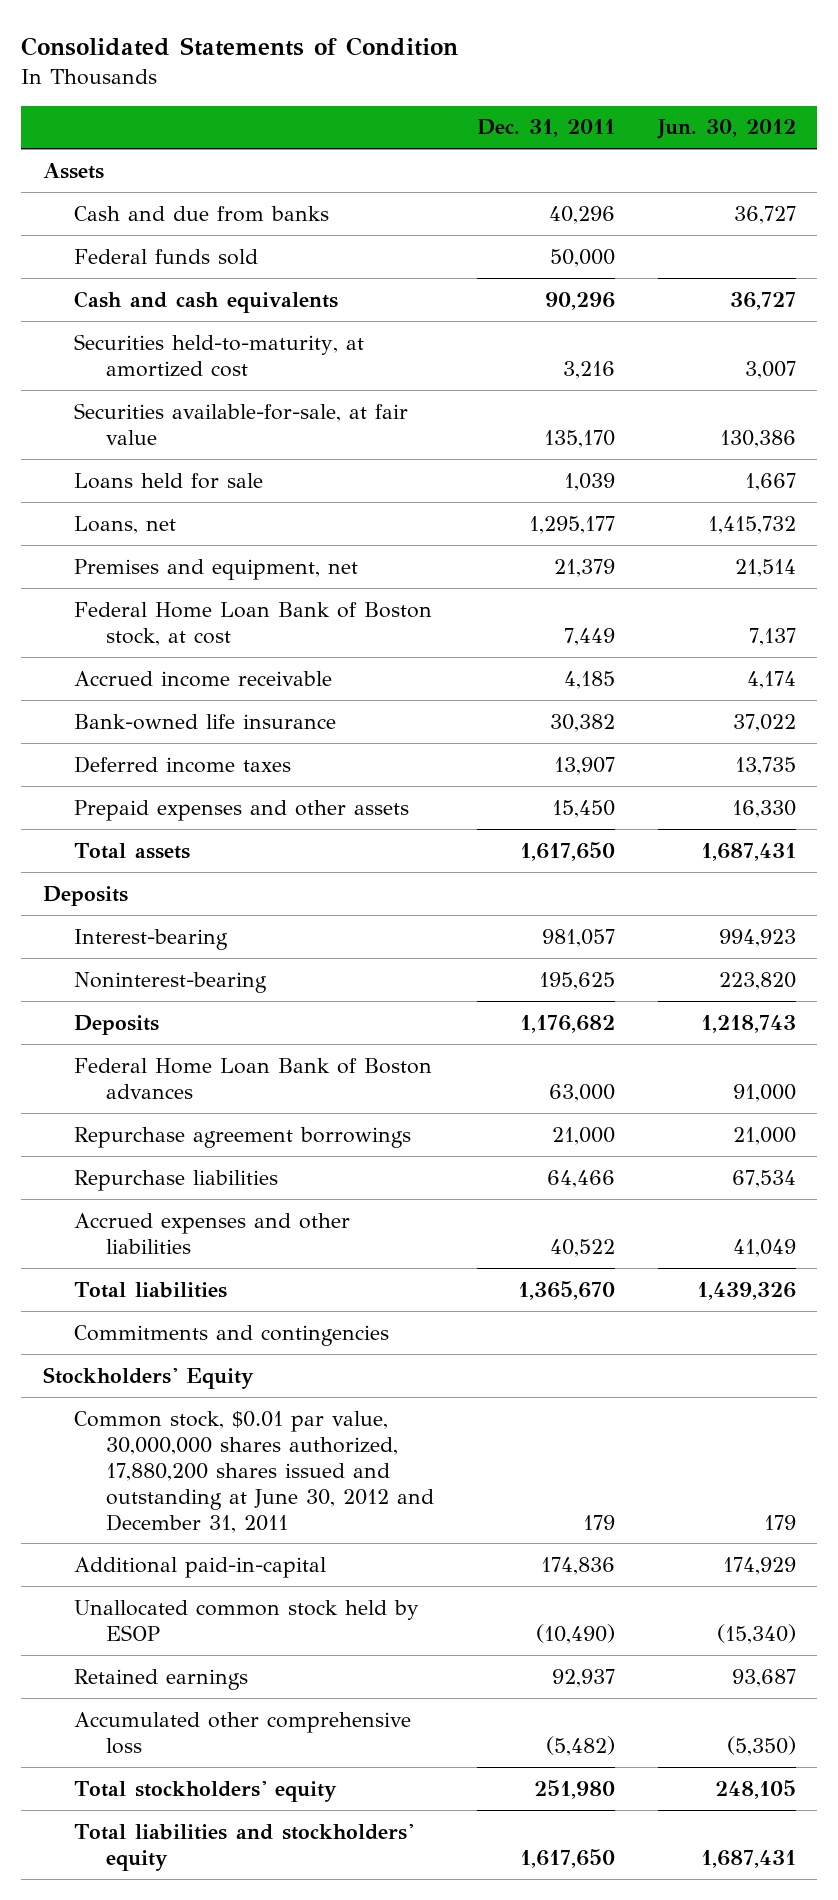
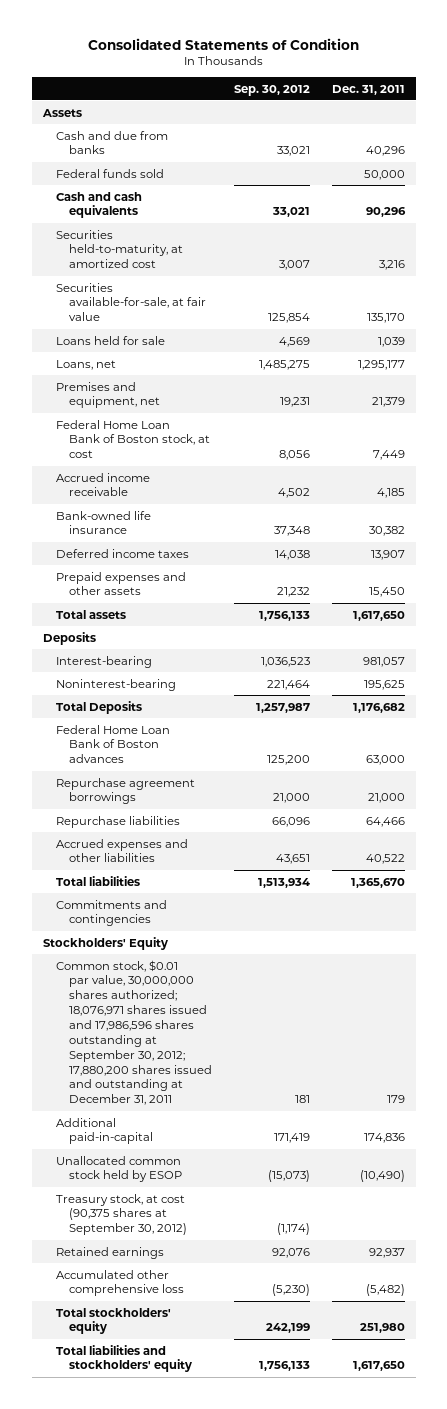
- | Dec. 31, 2011 | Jun. 30, 2012
+ | Sep. 30, 2012 | Dec. 31, 2011
- Deposits | 1,176,682 | 1,218,743
+ Total Deposits | 1,257,987 | 1,176,682
- Common stock, $0.01 par value, 30,000,000 shares authorized, 17,880,200 shares issued and outstanding at June 30, 2012 and December 31, 2011 | 179 | 179
+ Common stock, $0.01 par value, 30,000,000 shares authorized; 18,076,971 shares issued and 17,986,596 shares outstanding at September 30, 2012; 17,880,200 shares issued and outstanding at December 31, 2011 | 181 | 179
+ Treasury stock, at cost (90,375 shares at September 30, 2012) | (1,174) |

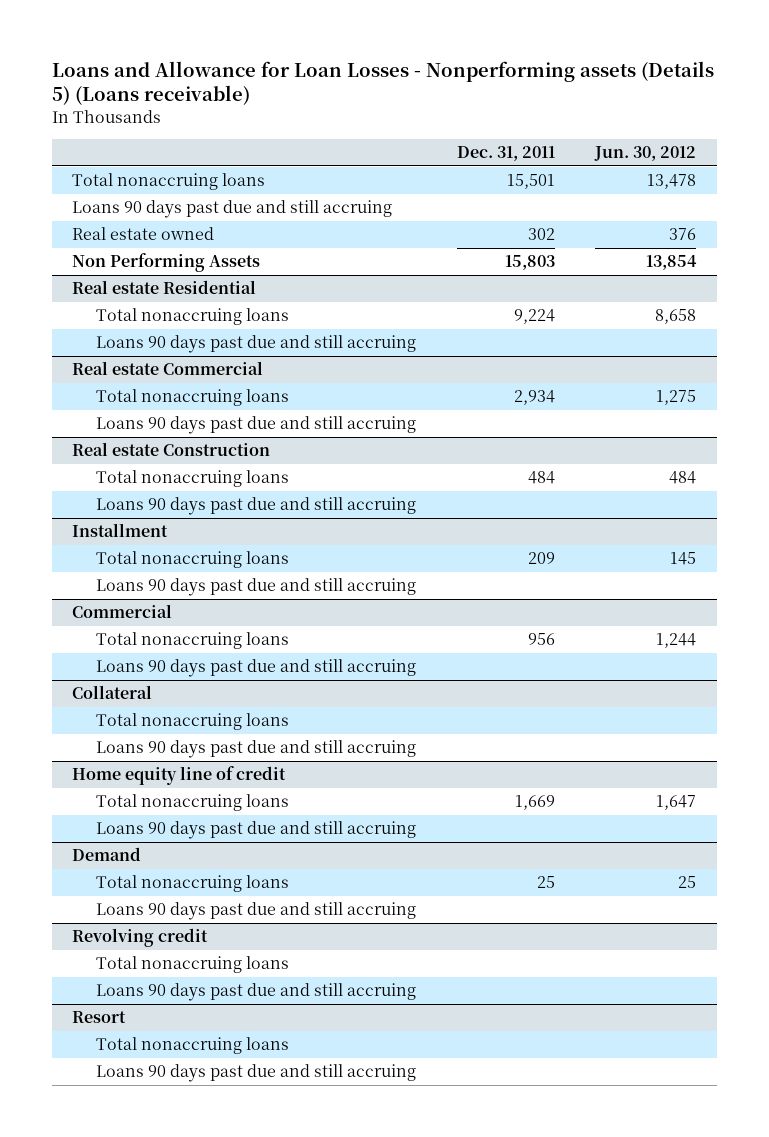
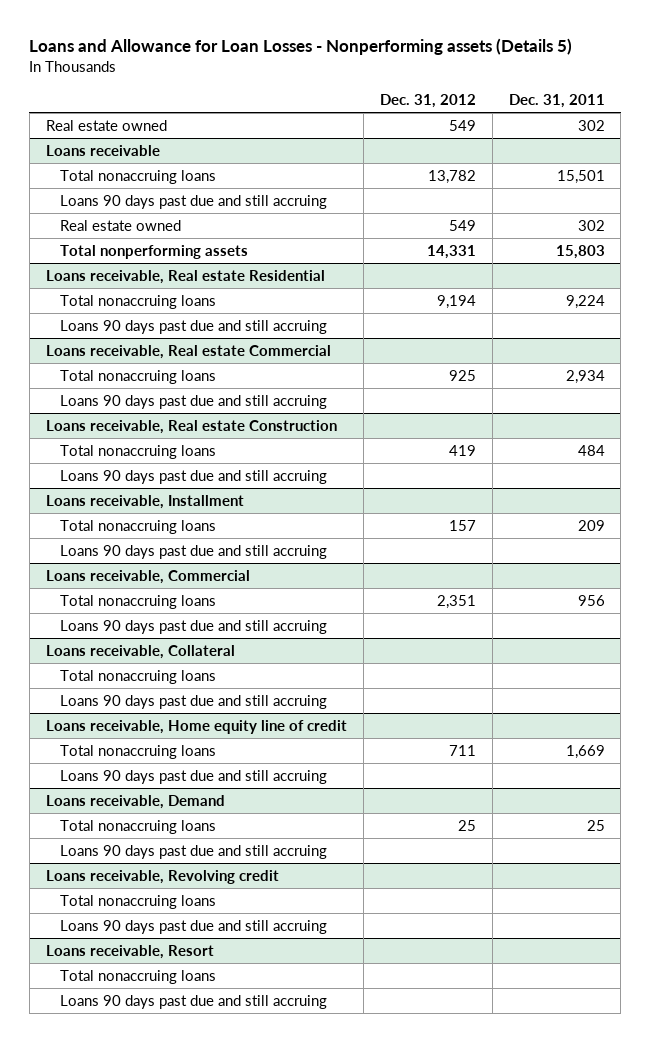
- Loans and Allowance for Loan Losses - Nonperforming assets (Details 5) (Loans receivable)
+ Loans and Allowance for Loan Losses - Nonperforming assets (Details 5)
- | Dec. 31, 2011 | Jun. 30, 2012
+ | Dec. 31, 2012 | Dec. 31, 2011
+ Real estate owned | 549 | 302
+ Loans receivable
- Non Performing Assets | 15,803 | 13,854
- Real estate Residential
+ Total nonperforming assets | 14,331 | 15,803
+ Loans receivable, Real estate Residential
- Real estate Commercial
+ Loans receivable, Real estate Commercial
- Real estate Construction
+ Loans receivable, Real estate Construction
- Installment
+ Loans receivable, Installment
- Commercial
+ Loans receivable, Commercial
- Collateral
+ Loans receivable, Collateral
- Home equity line of credit
+ Loans receivable, Home equity line of credit
- Demand
+ Loans receivable, Demand
- Revolving credit
+ Loans receivable, Revolving credit
- Resort
+ Loans receivable, Resort

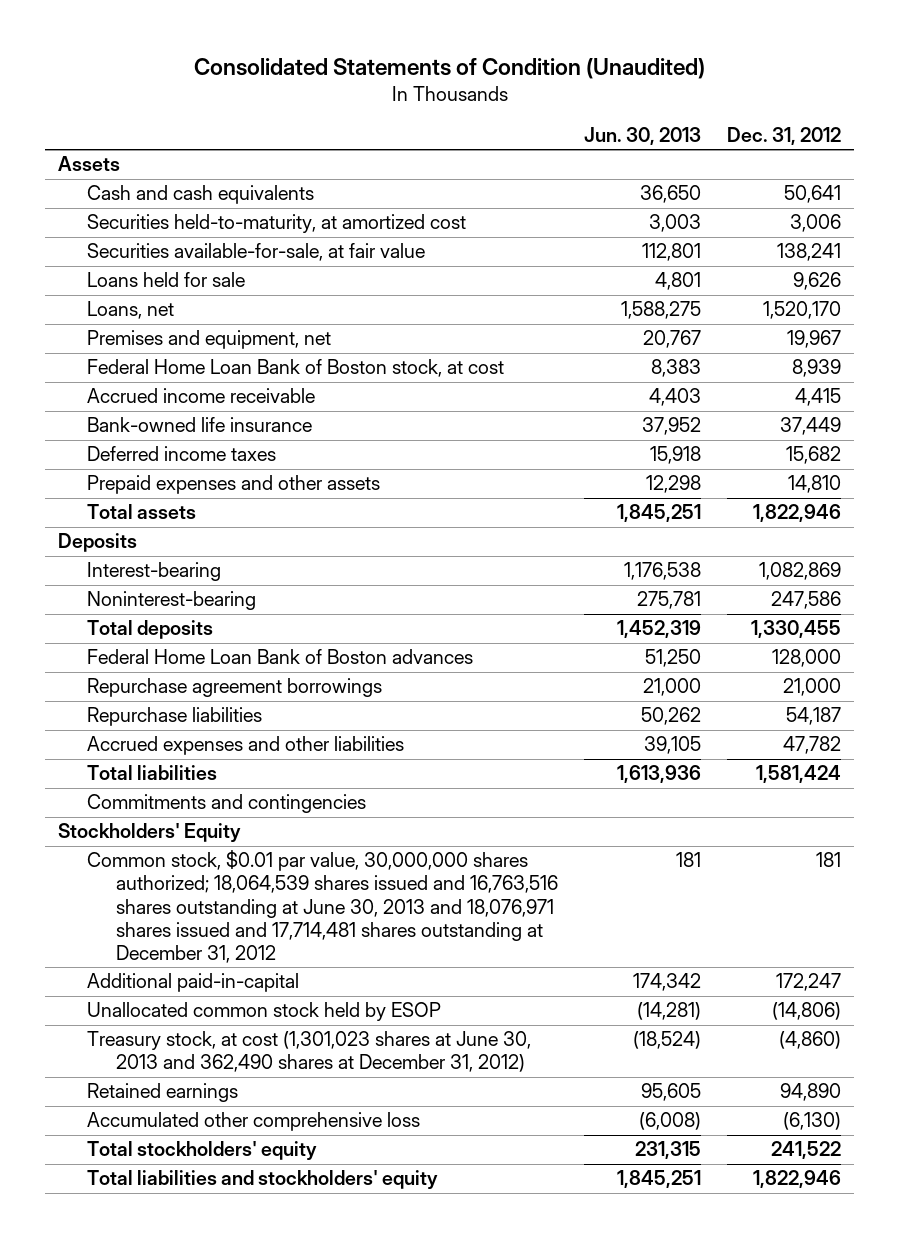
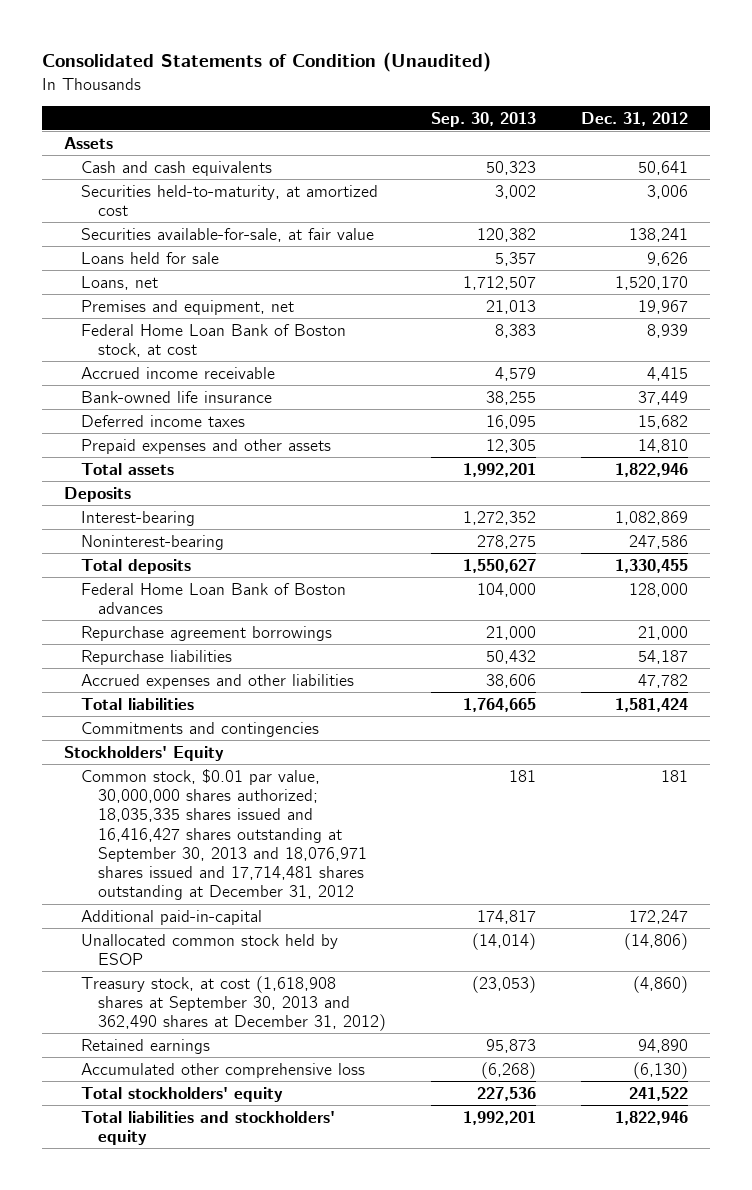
- | Jun. 30, 2013 | Dec. 31, 2012
+ | Sep. 30, 2013 | Dec. 31, 2012
- Common stock, $0.01 par value, 30,000,000 shares authorized; 18,064,539 shares issued and 16,763,516 shares outstanding at June 30, 2013 and 18,076,971 shares issued and 17,714,481 shares outstanding at December 31, 2012 | 181 | 181
+ Common stock, $0.01 par value, 30,000,000 shares authorized; 18,035,335 shares issued and 16,416,427 shares outstanding at September 30, 2013 and 18,076,971 shares issued and 17,714,481 shares outstanding at December 31, 2012 | 181 | 181
- Treasury stock, at cost (1,301,023 shares at June 30, 2013 and 362,490 shares at December 31, 2012) | (18,524) | (4,860)
+ Treasury stock, at cost (1,618,908 shares at September 30, 2013 and 362,490 shares at December 31, 2012) | (23,053) | (4,860)

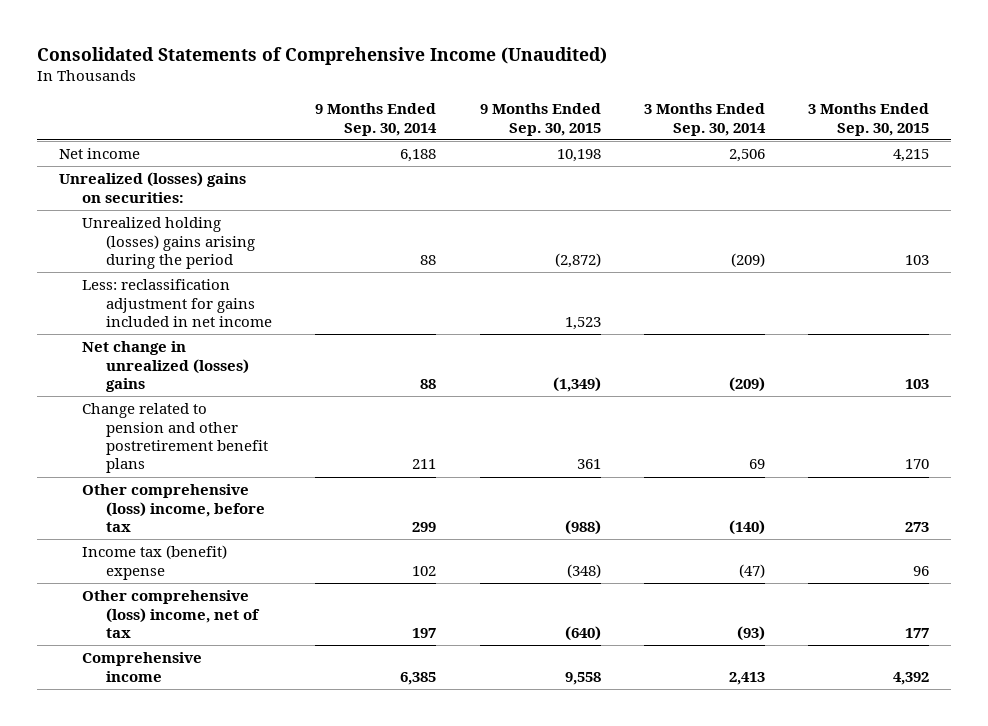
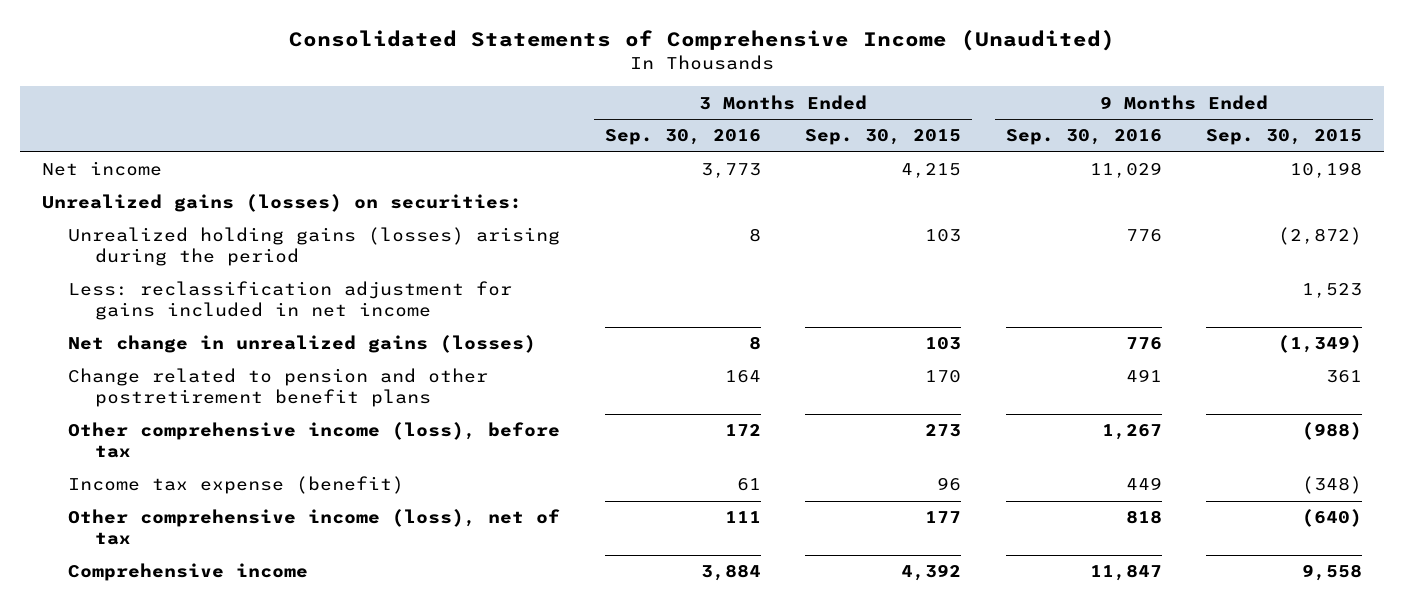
- | 9 Months Ended Sep. 30, 2014 | 9 Months Ended Sep. 30, 2015 | 3 Months Ended Sep. 30, 2014 | 3 Months Ended Sep. 30, 2015
+ | 3 Months Ended Sep. 30, 2016 | 3 Months Ended Sep. 30, 2015 | 9 Months Ended Sep. 30, 2016 | 9 Months Ended Sep. 30, 2015
- Unrealized (losses) gains on securities:
- Unrealized holding (losses) gains arising during the period | 88 | (2,872) | (209) | 103
+ Unrealized gains (losses) on securities:
+ Unrealized holding gains (losses) arising during the period | 8 | 103 | 776 | (2,872)
- Net change in unrealized (losses) gains | 88 | (1,349) | (209) | 103
+ Net change in unrealized gains (losses) | 8 | 103 | 776 | (1,349)
- Other comprehensive (loss) income, before tax | 299 | (988) | (140) | 273
- Income tax (benefit) expense | 102 | (348) | (47) | 96
- Other comprehensive (loss) income, net of tax | 197 | (640) | (93) | 177
+ Other comprehensive income (loss), before tax | 172 | 273 | 1,267 | (988)
+ Income tax expense (benefit) | 61 | 96 | 449 | (348)
+ Other comprehensive income (loss), net of tax | 111 | 177 | 818 | (640)

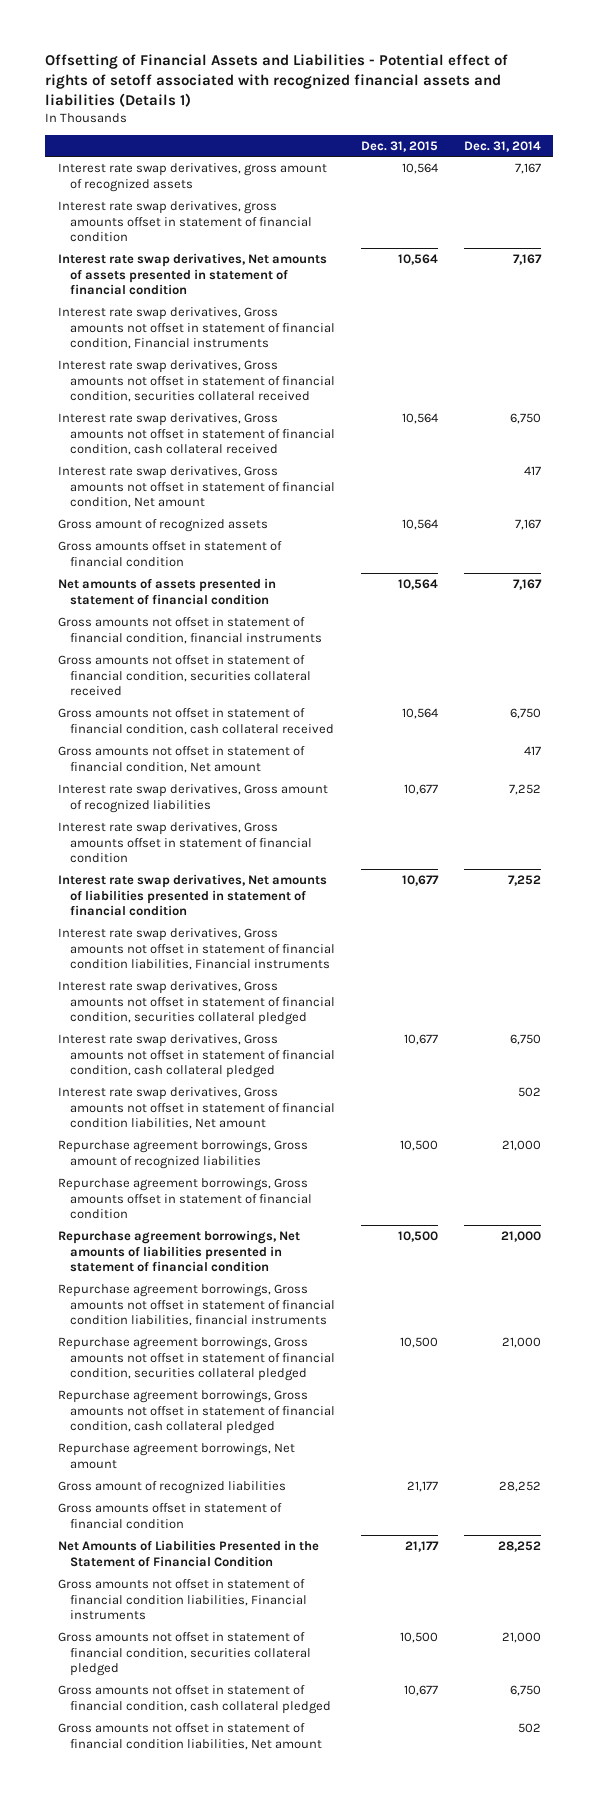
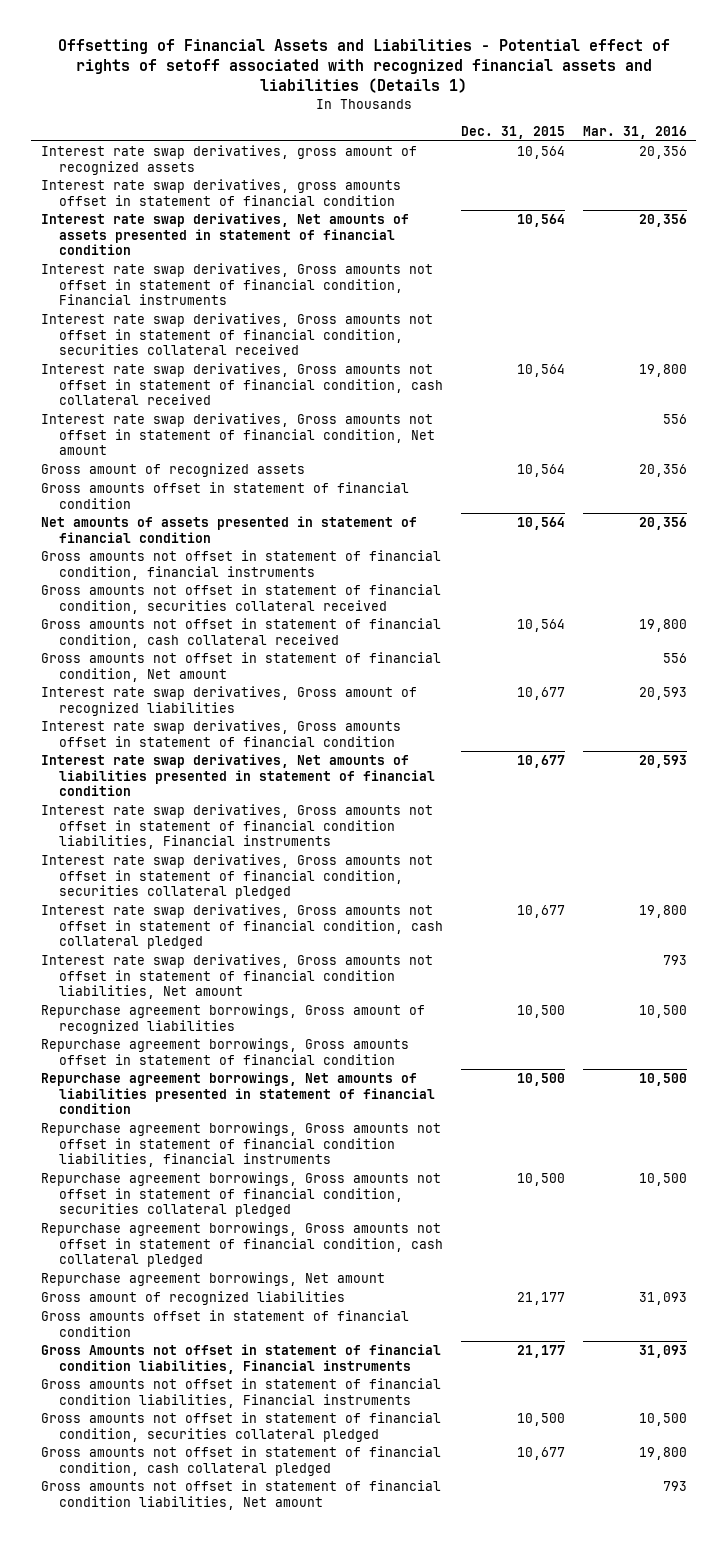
- | Dec. 31, 2015 | Dec. 31, 2014
+ | Dec. 31, 2015 | Mar. 31, 2016
- Net Amounts of Liabilities Presented in the Statement of Financial Condition | 21,177 | 28,252
+ Gross Amounts not offset in statement of financial condition liabilities, Financial instruments | 21,177 | 31,093

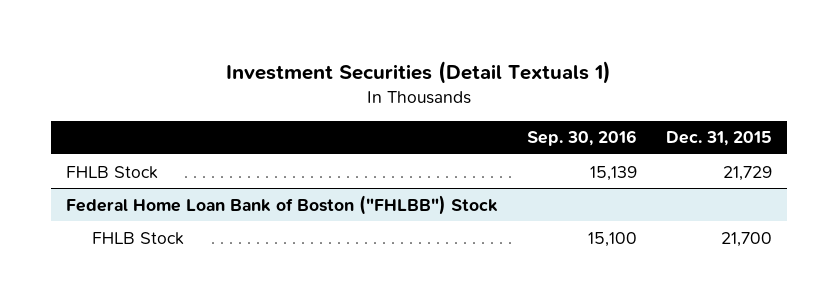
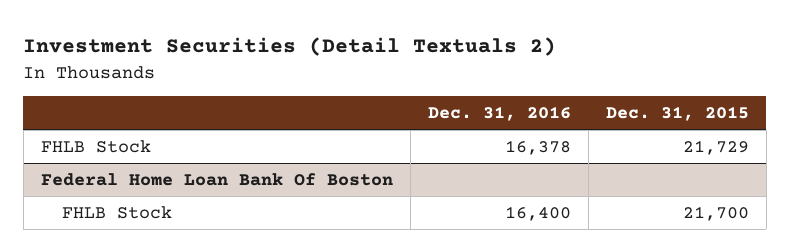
- Investment Securities (Detail Textuals 1)
+ Investment Securities (Detail Textuals 2)
- | Sep. 30, 2016 | Dec. 31, 2015
+ | Dec. 31, 2016 | Dec. 31, 2015
- Federal Home Loan Bank of Boston ("FHLBB") Stock
+ Federal Home Loan Bank Of Boston

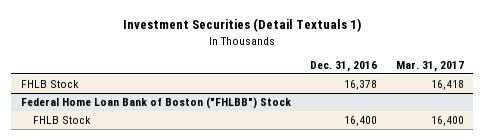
- Investment Securities (Detail Textuals 2)
+ Investment Securities (Detail Textuals 1)
- | Dec. 31, 2016 | Dec. 31, 2015
+ | Dec. 31, 2016 | Mar. 31, 2017
- Federal Home Loan Bank Of Boston
+ Federal Home Loan Bank of Boston ("FHLBB") Stock

